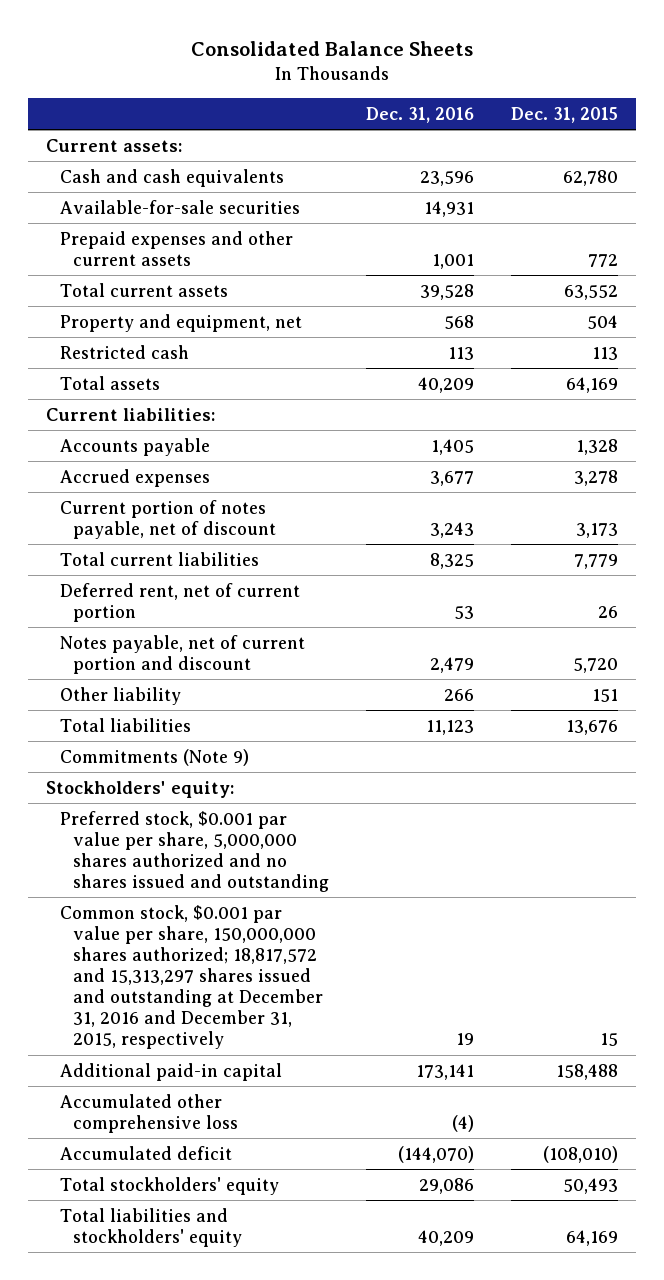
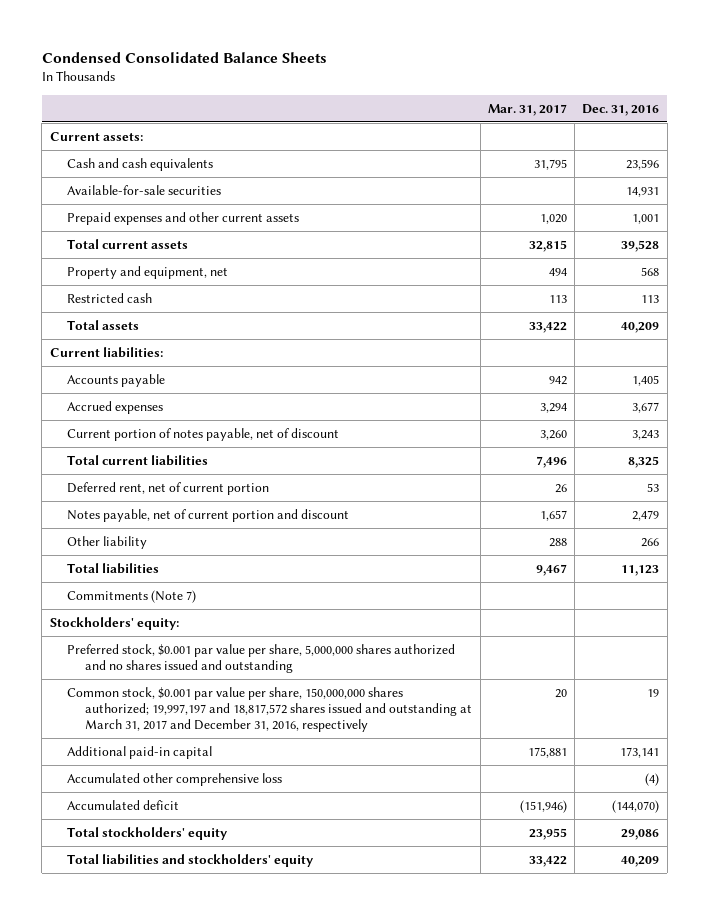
- Consolidated Balance Sheets
+ Condensed Consolidated Balance Sheets
- | Dec. 31, 2016 | Dec. 31, 2015
+ | Mar. 31, 2017 | Dec. 31, 2016
- Commitments (Note 9)
+ Commitments (Note 7)
- Common stock, $0.001 par value per share, 150,000,000 shares authorized; 18,817,572 and 15,313,297 shares issued and outstanding at December 31, 2016 and December 31, 2015, respectively | 19 | 15
+ Common stock, $0.001 par value per share, 150,000,000 shares authorized; 19,997,197 and 18,817,572 shares issued and outstanding at March 31, 2017 and December 31, 2016, respectively | 20 | 19

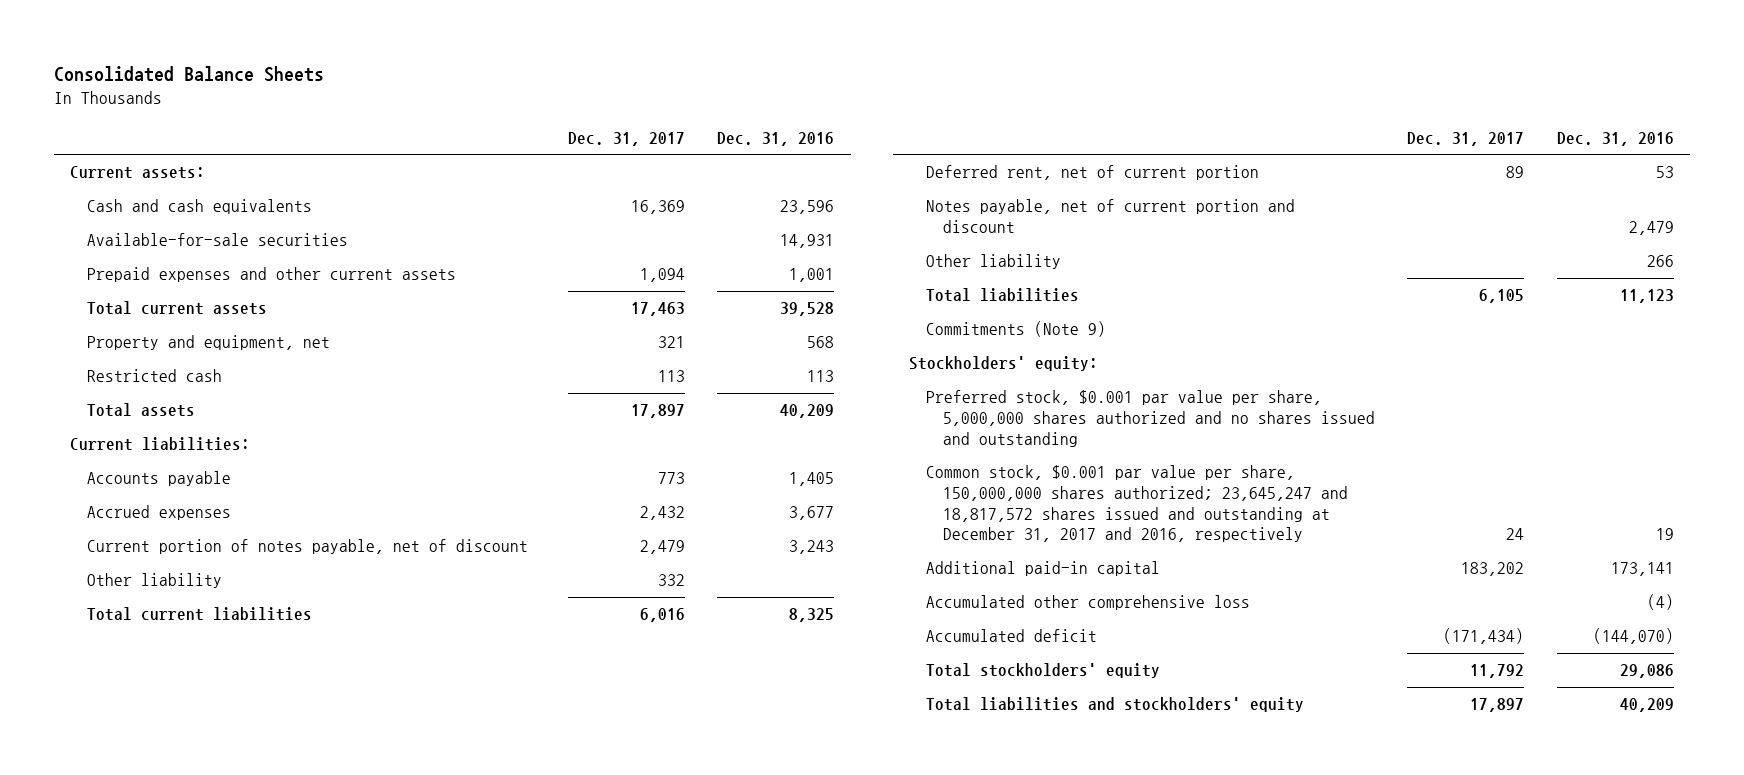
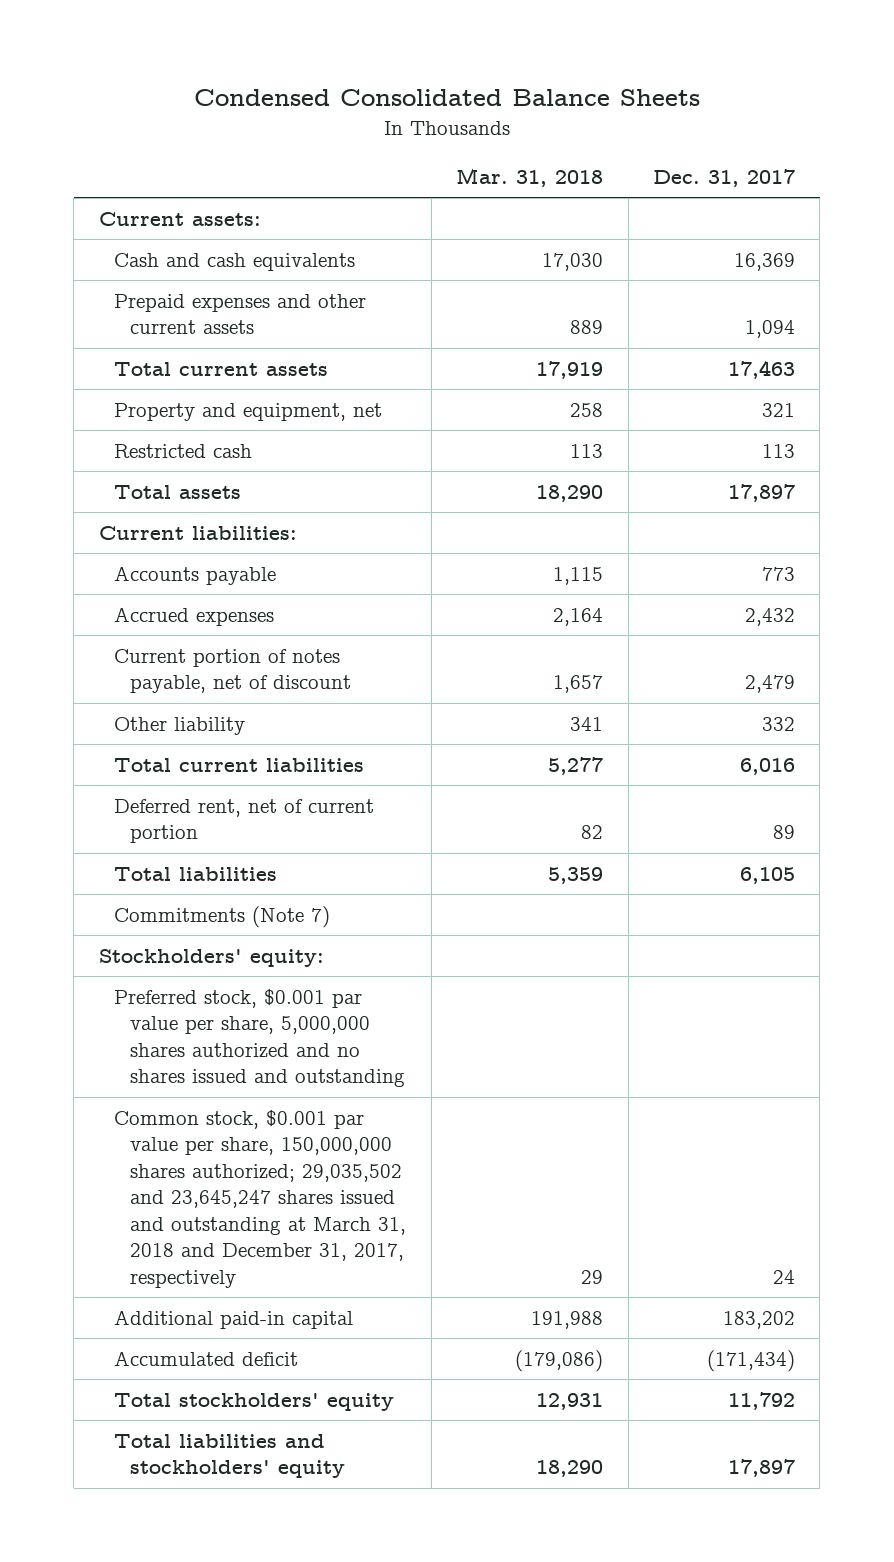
- Consolidated Balance Sheets
+ Condensed Consolidated Balance Sheets
- | Dec. 31, 2017 | Dec. 31, 2016
+ | Mar. 31, 2018 | Dec. 31, 2017
- Available-for-sale securities | | 14,931
- Notes payable, net of current portion and discount | | 2,479
- Other liability | | 266
- Commitments (Note 9)
+ Commitments (Note 7)
- Common stock, $0.001 par value per share, 150,000,000 shares authorized; 23,645,247 and 18,817,572 shares issued and outstanding at December 31, 2017 and 2016, respectively | 24 | 19
+ Common stock, $0.001 par value per share, 150,000,000 shares authorized; 29,035,502 and 23,645,247 shares issued and outstanding at March 31, 2018 and December 31, 2017, respectively | 29 | 24
- Accumulated other comprehensive loss | | (4)

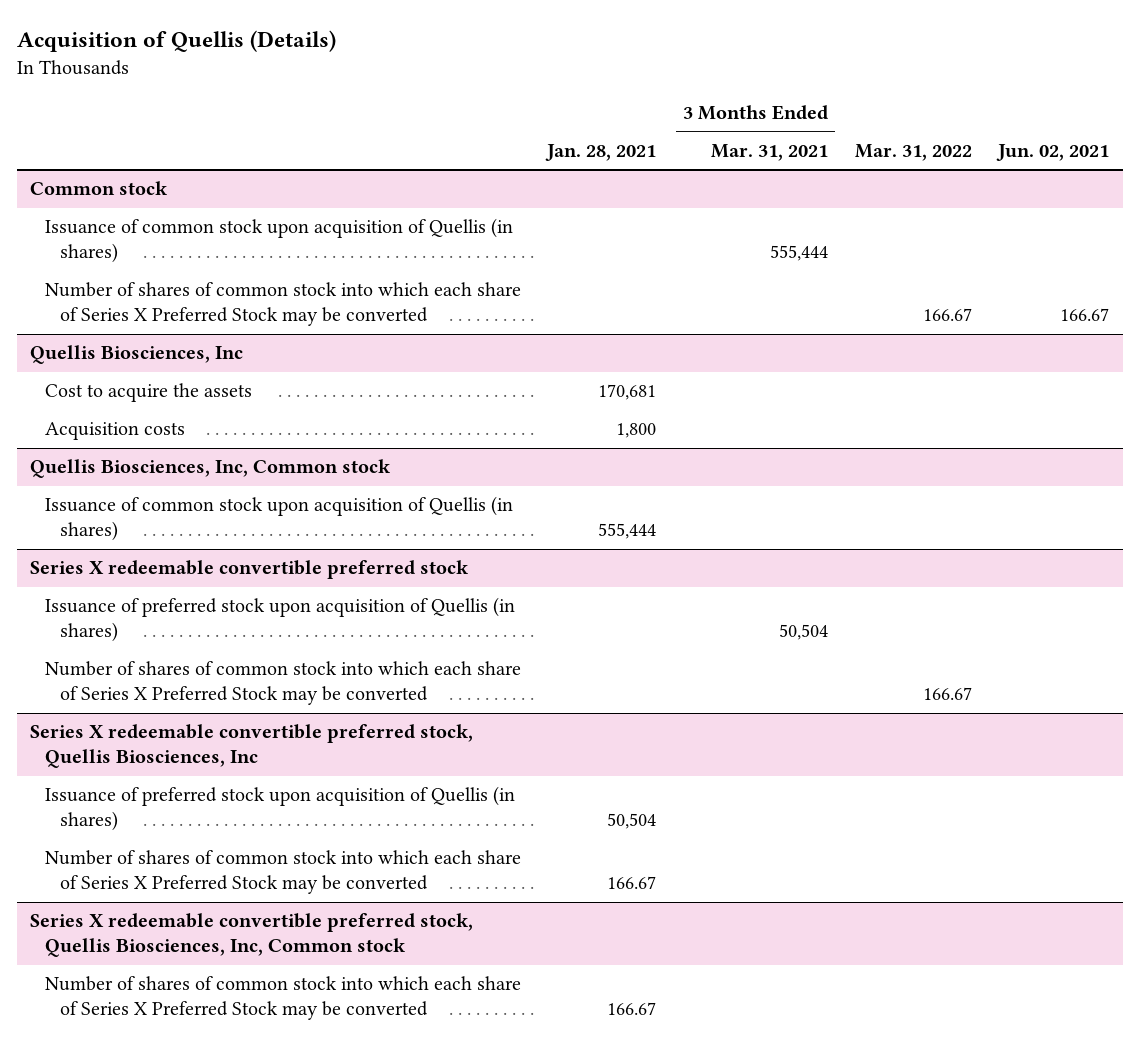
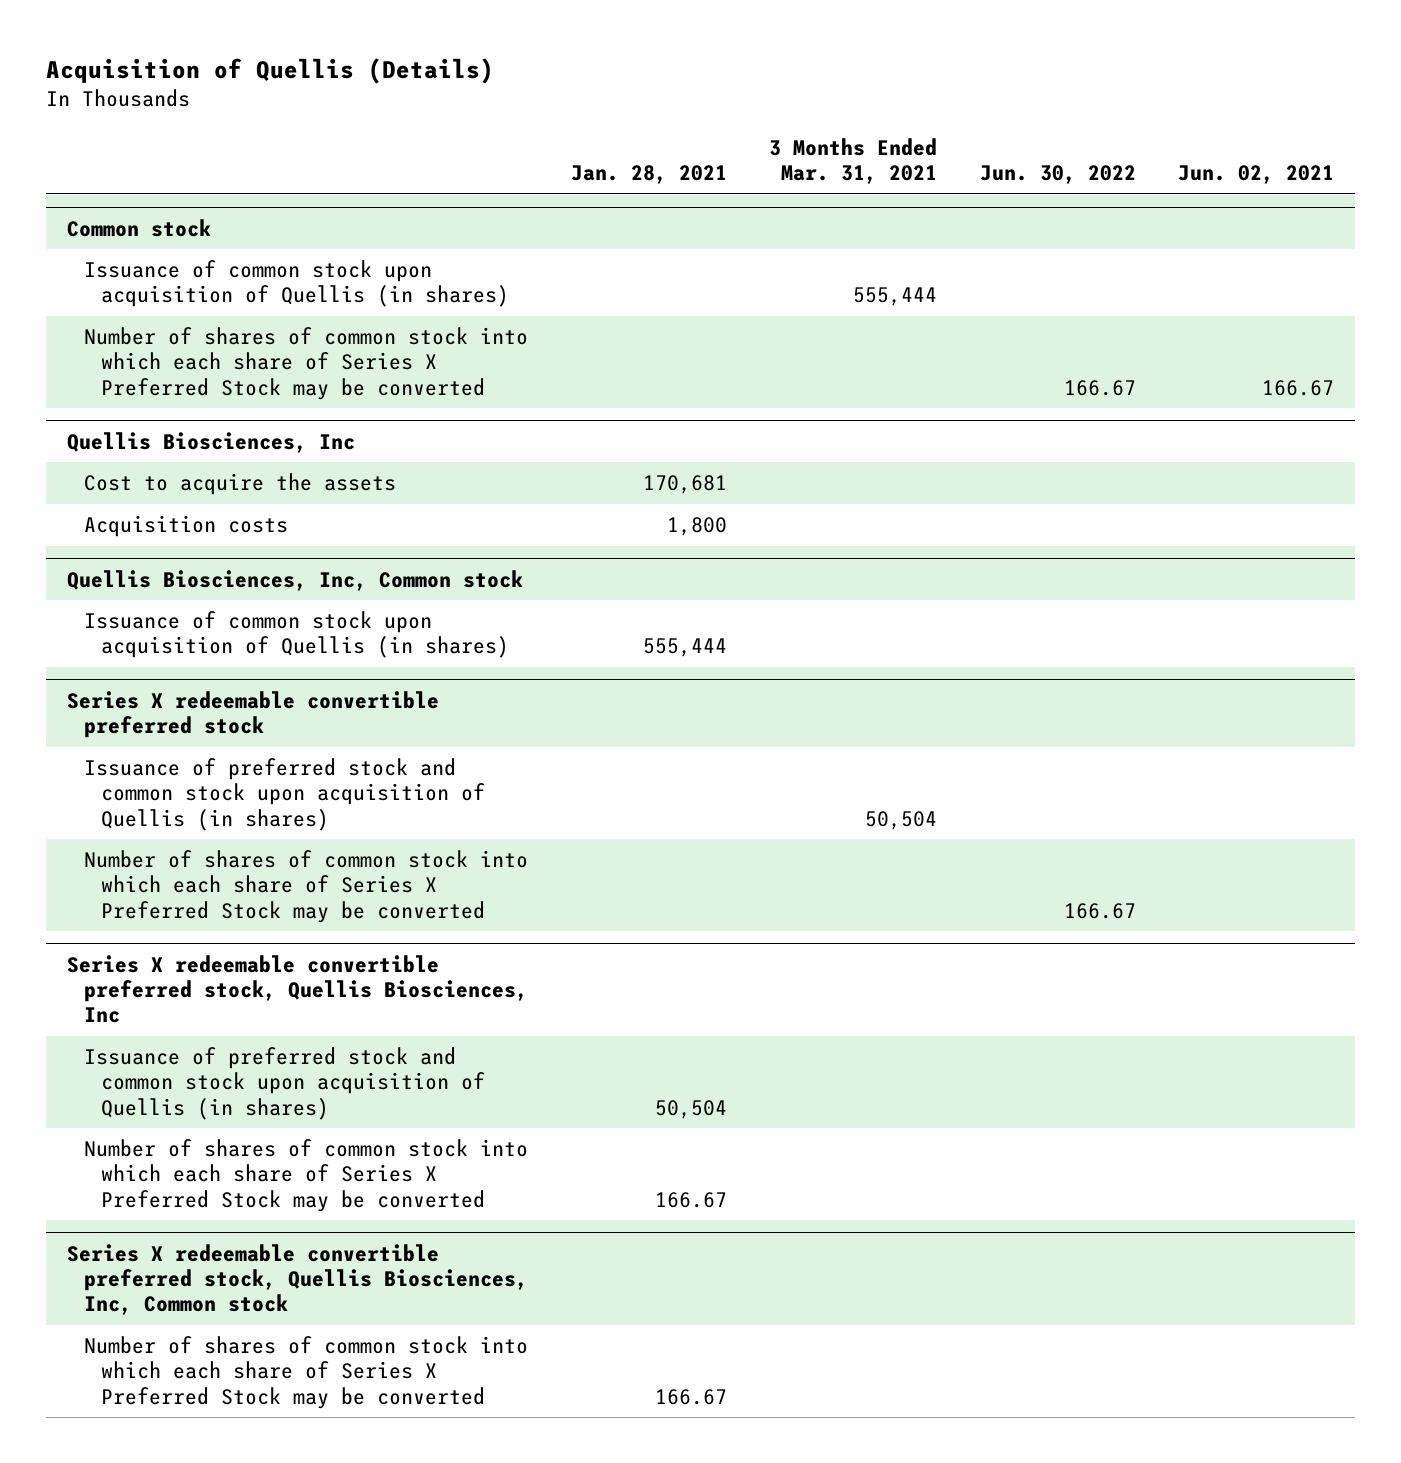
- | Jan. 28, 2021 | 3 Months Ended Mar. 31, 2021 | Mar. 31, 2022 | Jun. 02, 2021
+ | Jan. 28, 2021 | 3 Months Ended Mar. 31, 2021 | Jun. 30, 2022 | Jun. 02, 2021
@ Series X redeemable convertible preferred stock
- Issuance of preferred stock upon acquisition of Quellis (in shares) | | 50,504 | |
+ Issuance of preferred stock and common stock upon acquisition of Quellis (in shares) | | 50,504 | |
@ Series X redeemable convertible preferred stock, Quellis Biosciences, Inc
- Issuance of preferred stock upon acquisition of Quellis (in shares) | 50,504 | | |
+ Issuance of preferred stock and common stock upon acquisition of Quellis (in shares) | 50,504 | | |

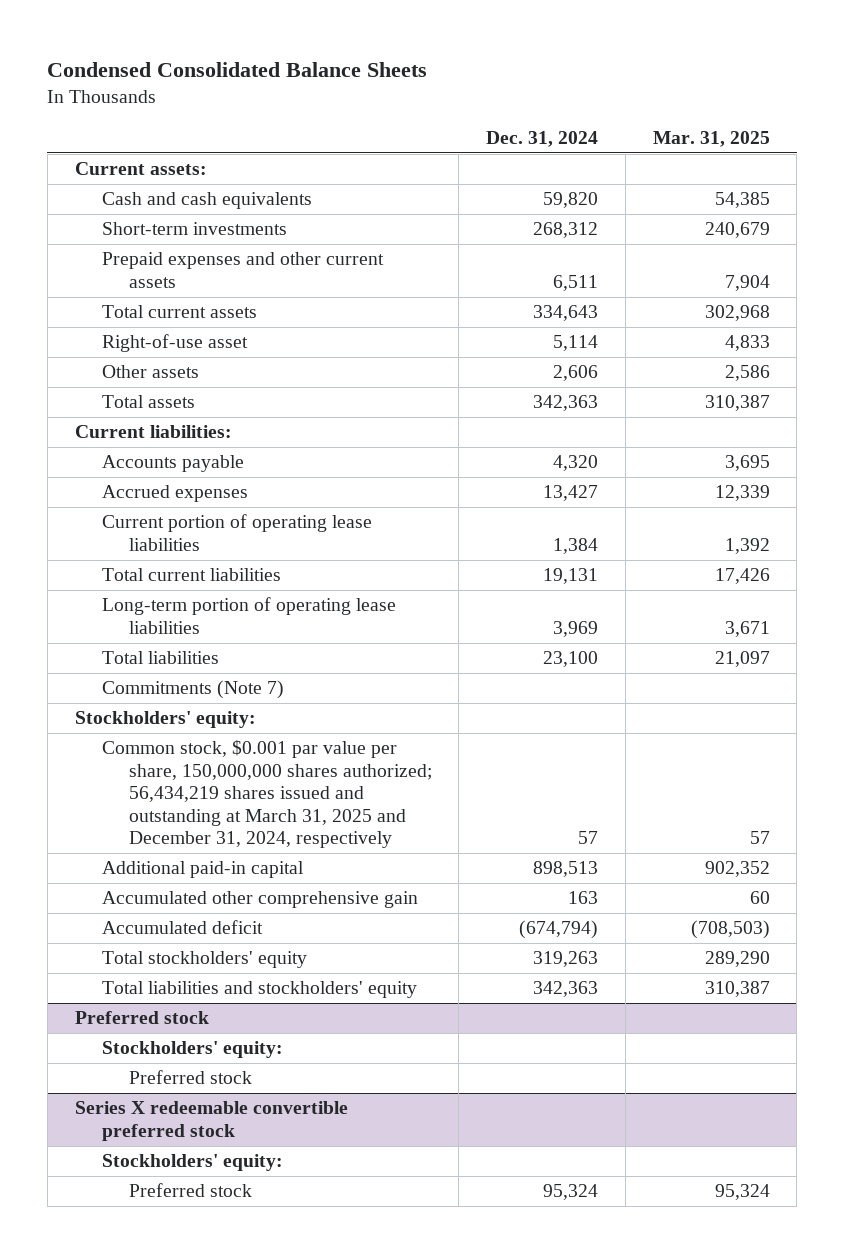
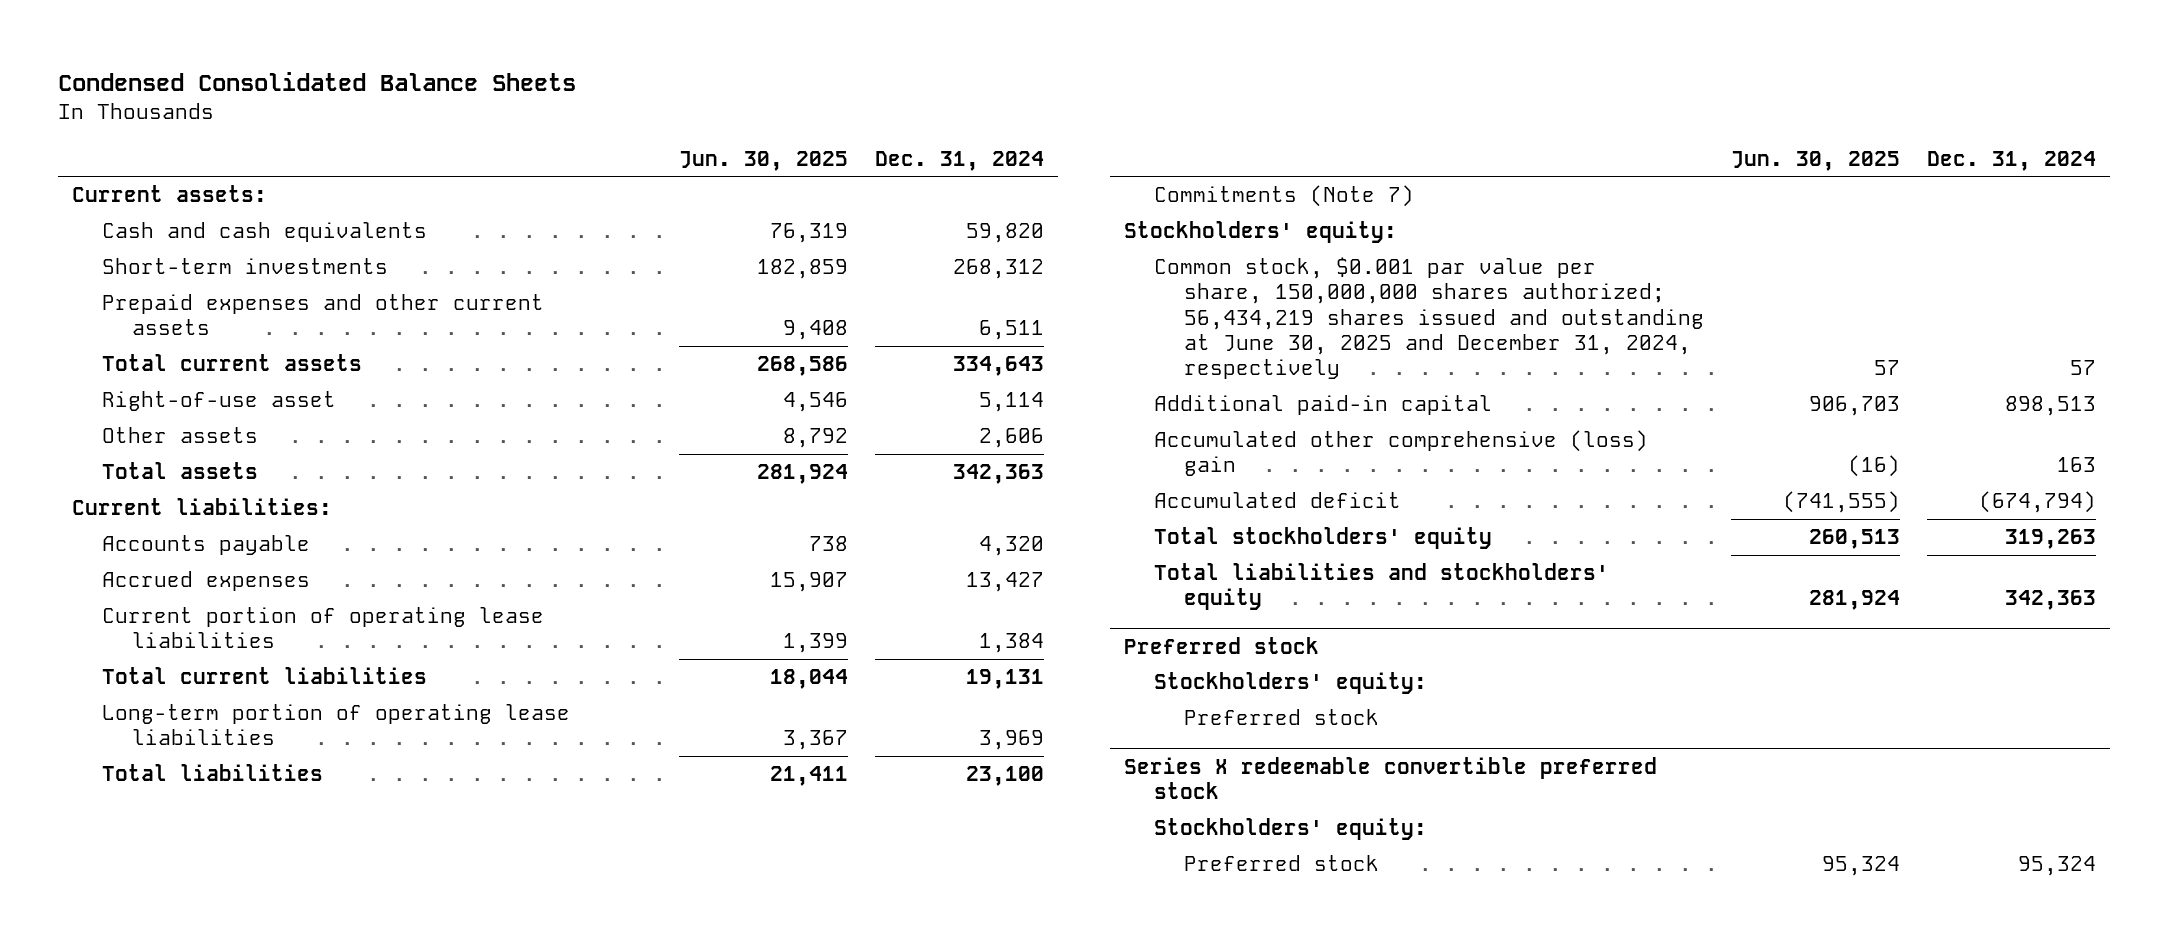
- | Dec. 31, 2024 | Mar. 31, 2025
+ | Jun. 30, 2025 | Dec. 31, 2024
- Common stock, $0.001 par value per share, 150,000,000 shares authorized; 56,434,219 shares issued and outstanding at March 31, 2025 and December 31, 2024, respectively | 57 | 57
+ Common stock, $0.001 par value per share, 150,000,000 shares authorized; 56,434,219 shares issued and outstanding at June 30, 2025 and December 31, 2024, respectively | 57 | 57
- Accumulated other comprehensive gain | 163 | 60
+ Accumulated other comprehensive (loss) gain | (16) | 163

